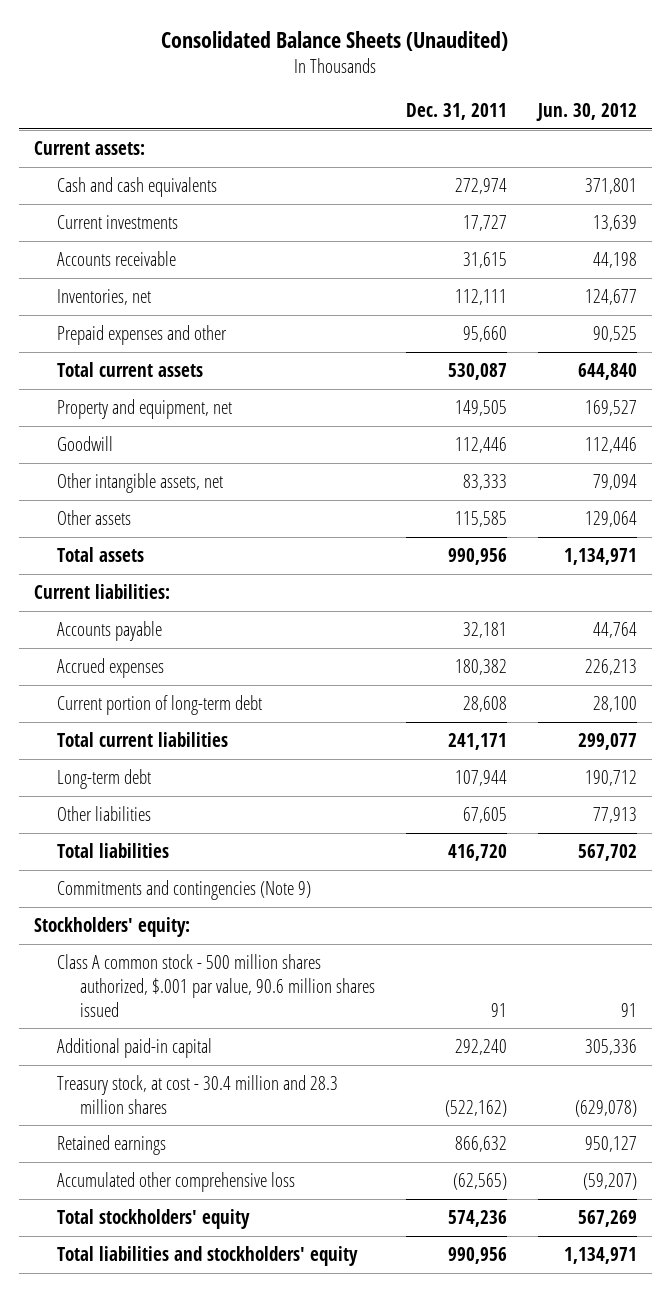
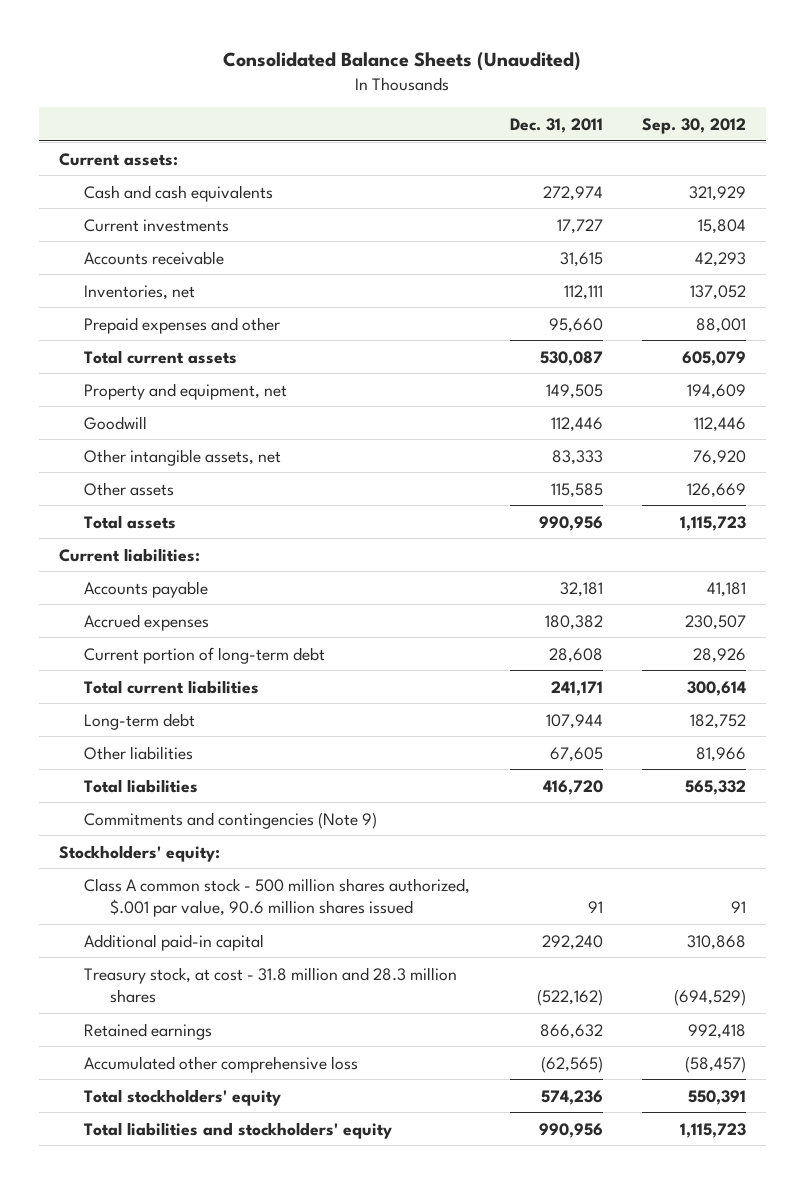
- | Dec. 31, 2011 | Jun. 30, 2012
+ | Dec. 31, 2011 | Sep. 30, 2012
- Treasury stock, at cost - 30.4 million and 28.3 million shares | (522,162) | (629,078)
+ Treasury stock, at cost - 31.8 million and 28.3 million shares | (522,162) | (694,529)

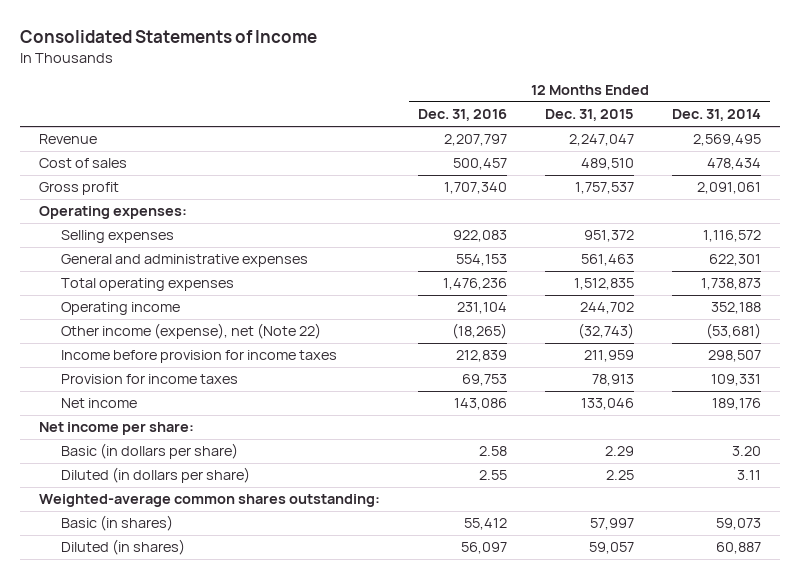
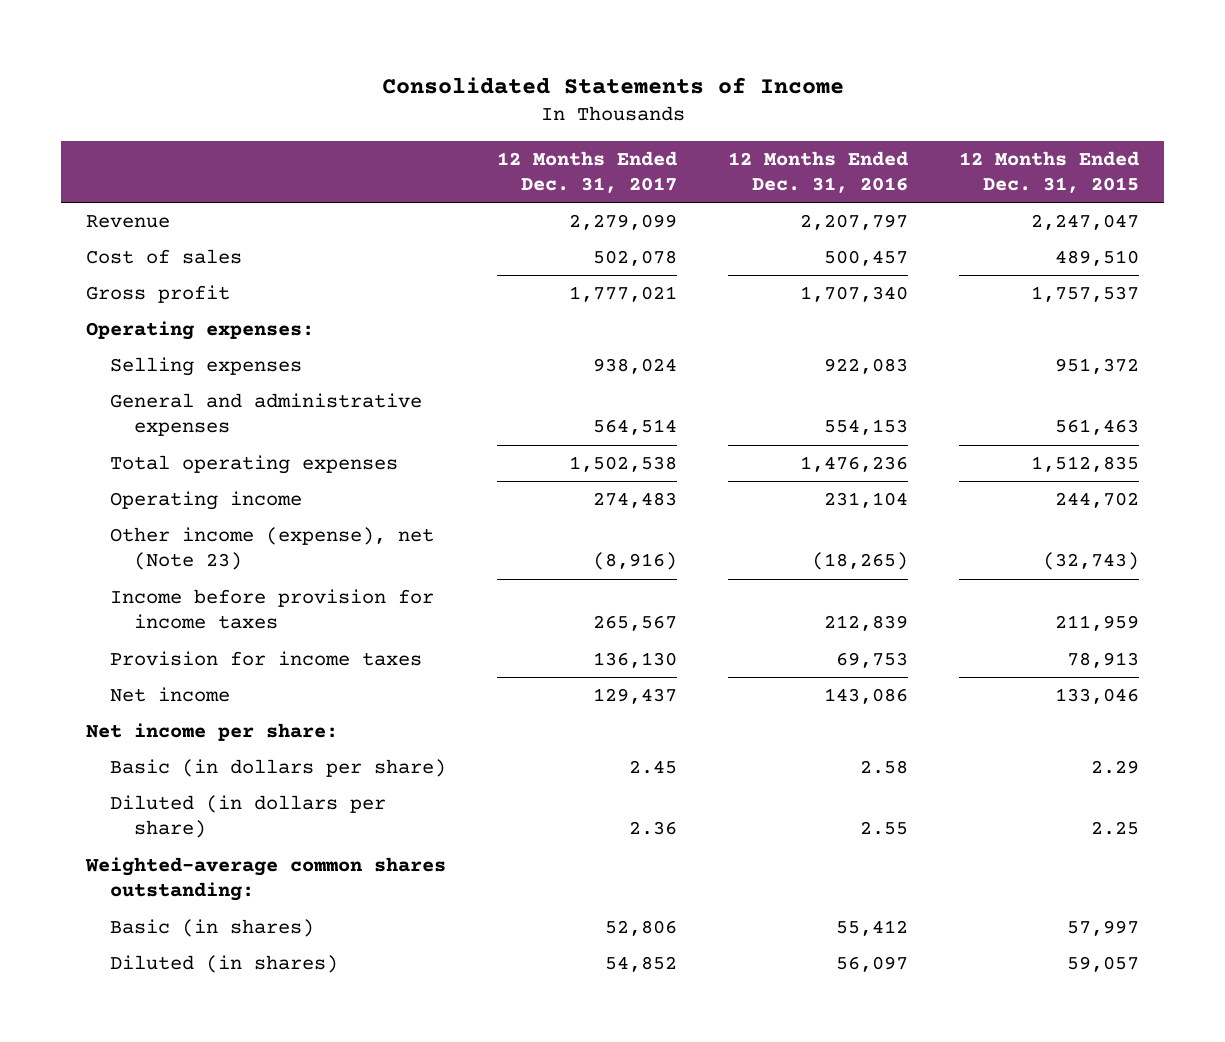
- | 12 Months Ended Dec. 31, 2016 | 12 Months Ended Dec. 31, 2015 | 12 Months Ended Dec. 31, 2014
+ | 12 Months Ended Dec. 31, 2017 | 12 Months Ended Dec. 31, 2016 | 12 Months Ended Dec. 31, 2015
- Other income (expense), net (Note 22) | (18,265) | (32,743) | (53,681)
+ Other income (expense), net (Note 23) | (8,916) | (18,265) | (32,743)

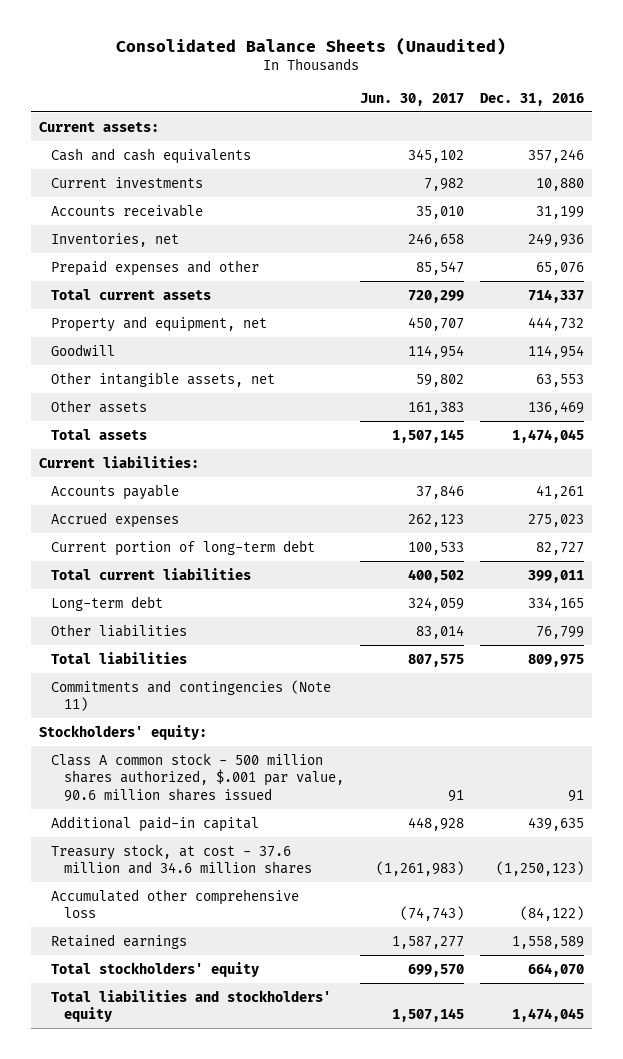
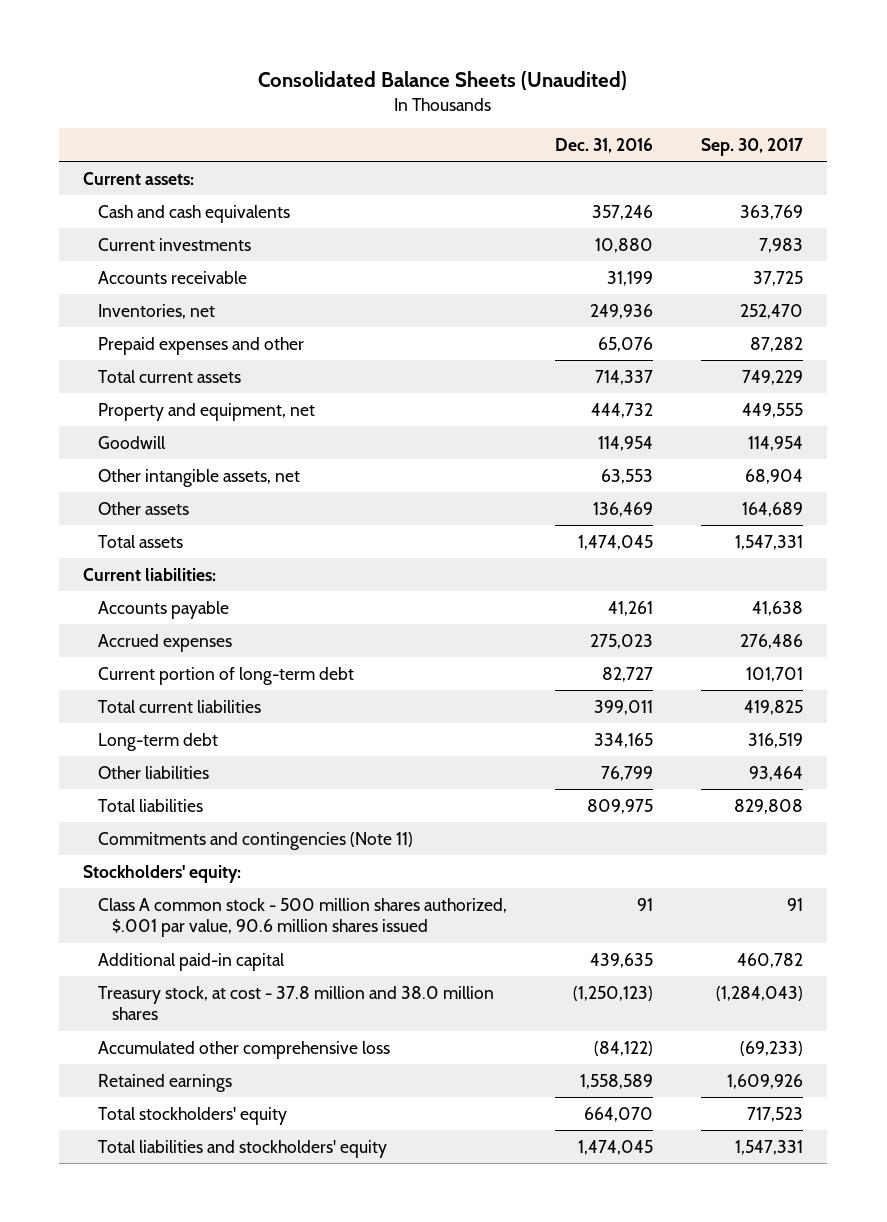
- | Jun. 30, 2017 | Dec. 31, 2016
+ | Dec. 31, 2016 | Sep. 30, 2017
- Treasury stock, at cost - 37.6 million and 34.6 million shares | (1,261,983) | (1,250,123)
+ Treasury stock, at cost - 37.8 million and 38.0 million shares | (1,250,123) | (1,284,043)

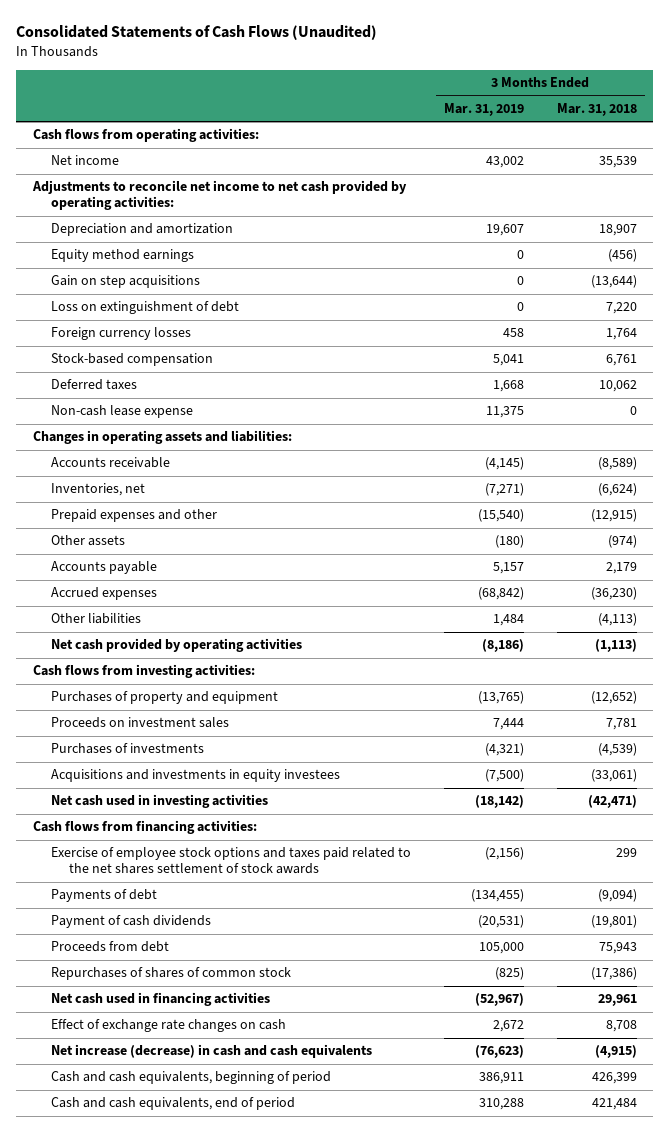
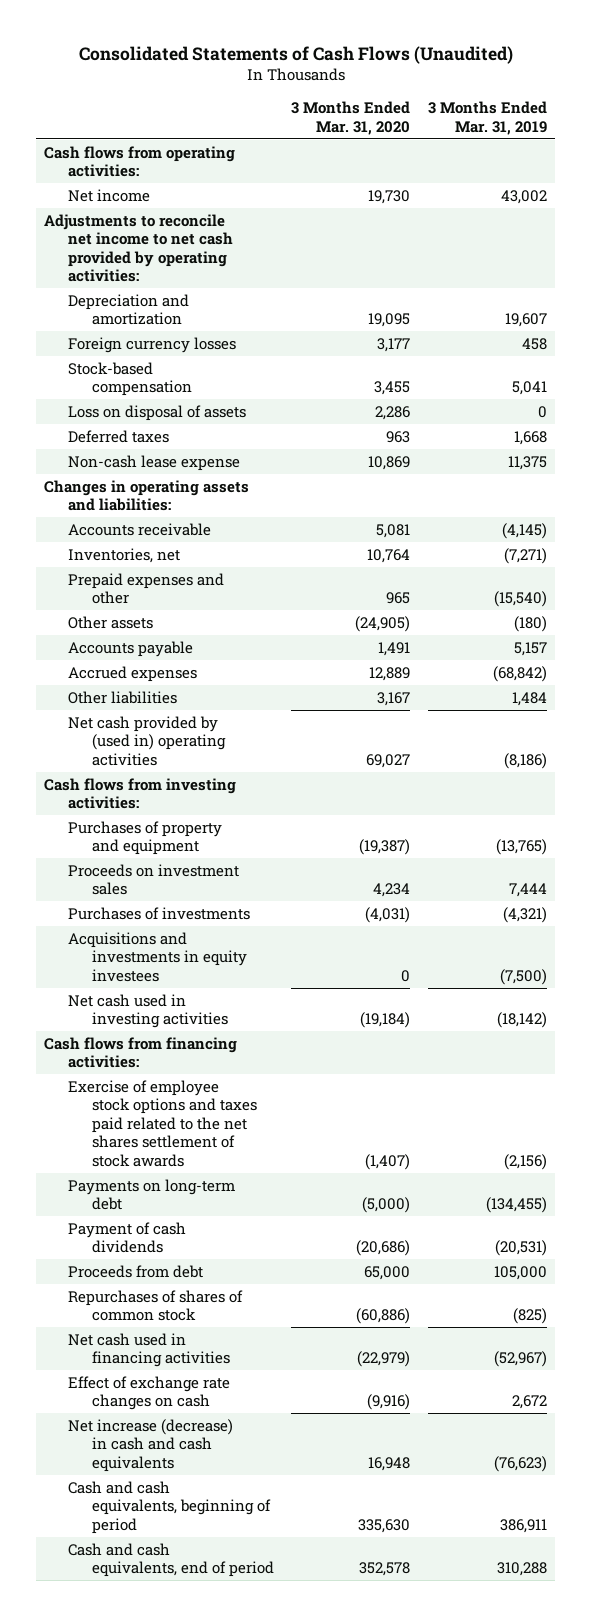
- | 3 Months Ended Mar. 31, 2019 | 3 Months Ended Mar. 31, 2018
+ | 3 Months Ended Mar. 31, 2020 | 3 Months Ended Mar. 31, 2019
- Equity method earnings | 0 | (456)
- Gain on step acquisitions | 0 | (13,644)
- Loss on extinguishment of debt | 0 | 7,220
+ Loss on disposal of assets | 2,286 | 0
- Net cash provided by operating activities | (8,186) | (1,113)
+ Net cash provided by (used in) operating activities | 69,027 | (8,186)
- Payments of debt | (134,455) | (9,094)
+ Payments on long-term debt | (5,000) | (134,455)

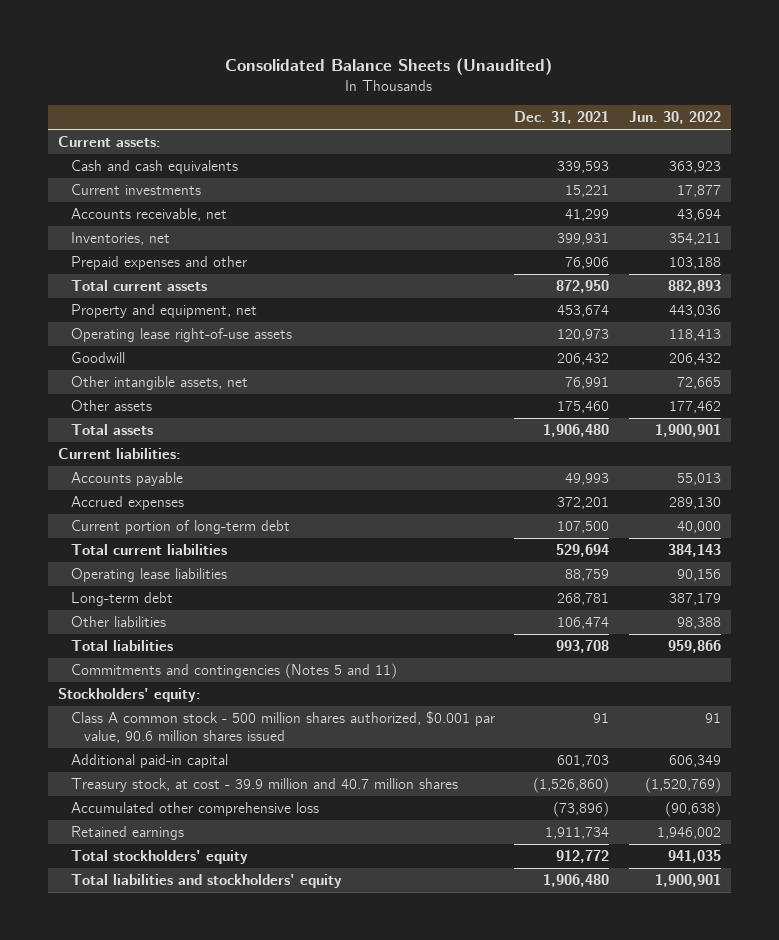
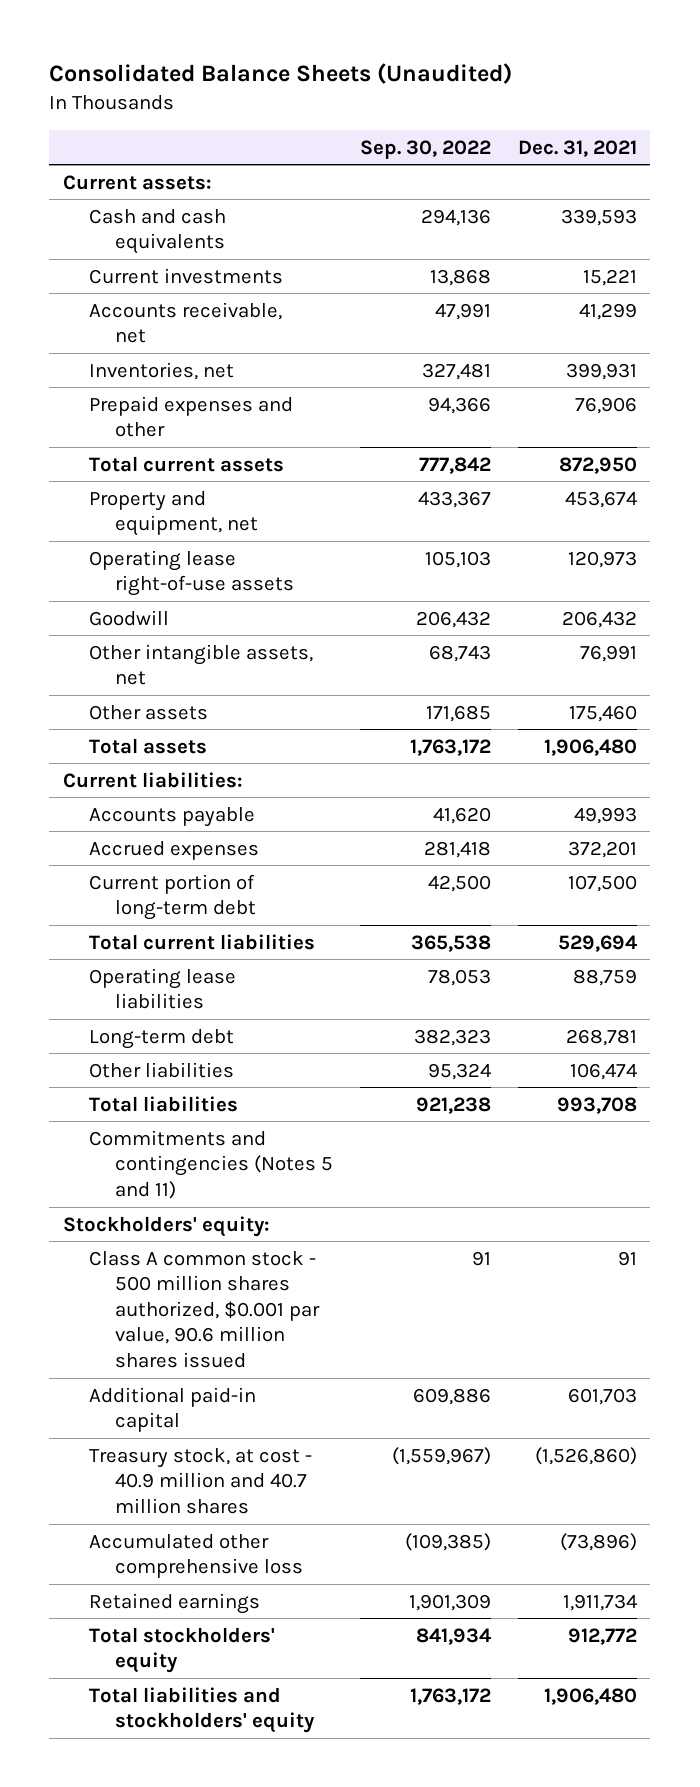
- | Dec. 31, 2021 | Jun. 30, 2022
+ | Sep. 30, 2022 | Dec. 31, 2021
- Treasury stock, at cost - 39.9 million and 40.7 million shares | (1,526,860) | (1,520,769)
+ Treasury stock, at cost - 40.9 million and 40.7 million shares | (1,559,967) | (1,526,860)

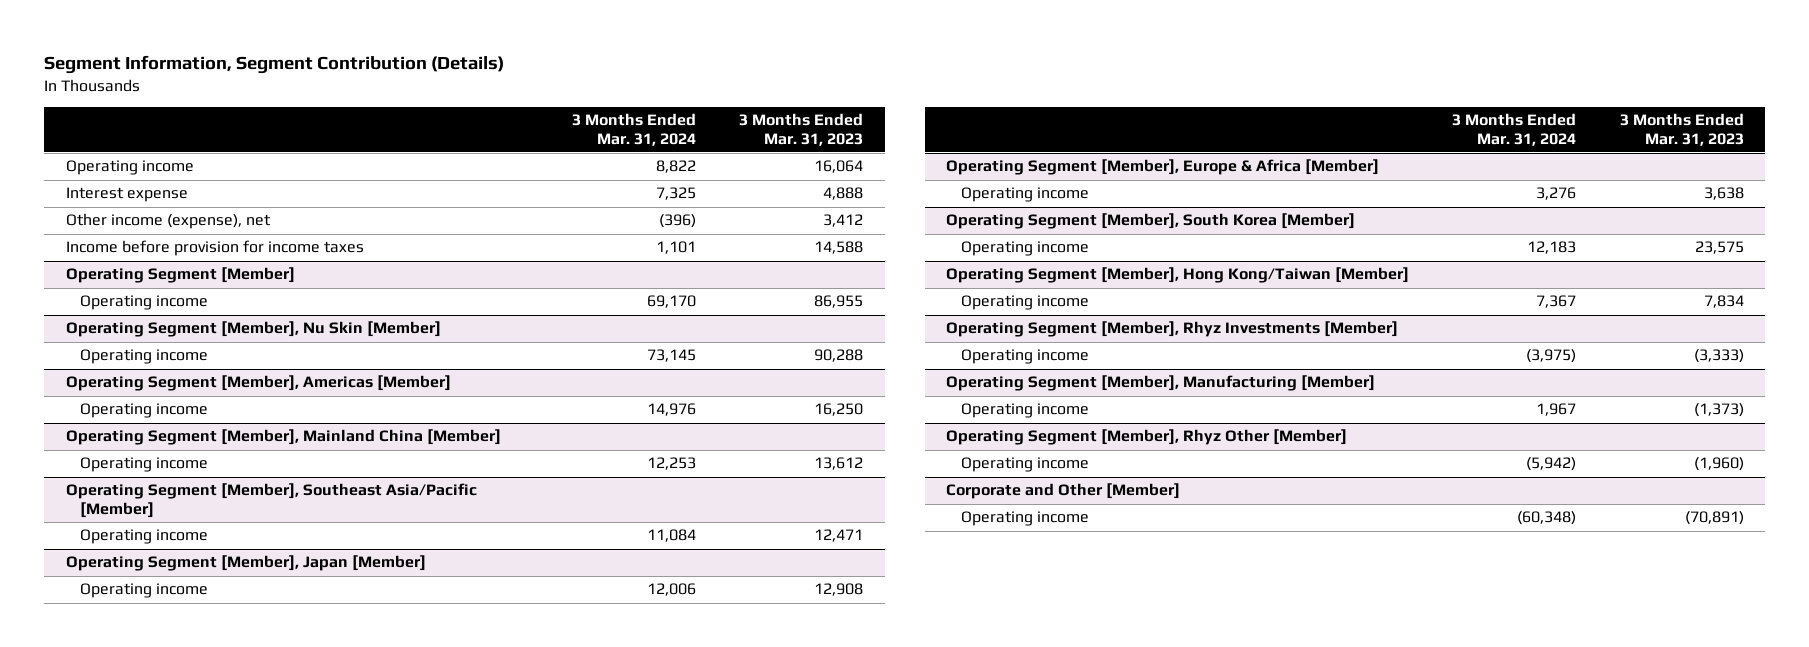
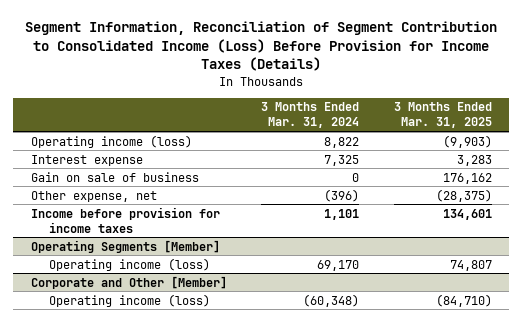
- Segment Information, Segment Contribution (Details)
+ Segment Information, Reconciliation of Segment Contribution to Consolidated Income (Loss) Before Provision for Income Taxes (Details)
- | 3 Months Ended Mar. 31, 2024 | 3 Months Ended Mar. 31, 2023
+ | 3 Months Ended Mar. 31, 2024 | 3 Months Ended Mar. 31, 2025
- Operating income | 8,822 | 16,064
+ Operating income (loss) | 8,822 | (9,903)
- Other income (expense), net | (396) | 3,412
+ Gain on sale of business | 0 | 176,162
+ Other expense, net | (396) | (28,375)
- Operating Segment [Member]
- Operating income | 69,170 | 86,955
- Operating Segment [Member], Nu Skin [Member]
- Operating income | 73,145 | 90,288
- Operating Segment [Member], Americas [Member]
- Operating income | 14,976 | 16,250
- Operating Segment [Member], Mainland China [Member]
- Operating income | 12,253 | 13,612
- Operating Segment [Member], Southeast Asia/Pacific [Member]
- Operating income | 11,084 | 12,471
- Operating Segment [Member], Japan [Member]
- Operating income | 12,006 | 12,908
- Operating Segment [Member], Europe & Africa [Member]
- Operating income | 3,276 | 3,638
- Operating Segment [Member], South Korea [Member]
- Operating income | 12,183 | 23,575
- Operating Segment [Member], Hong Kong/Taiwan [Member]
- Operating income | 7,367 | 7,834
- Operating Segment [Member], Rhyz Investments [Member]
- Operating income | (3,975) | (3,333)
- Operating Segment [Member], Manufacturing [Member]
- Operating income | 1,967 | (1,373)
- Operating Segment [Member], Rhyz Other [Member]
- Operating income | (5,942) | (1,960)
+ Operating Segments [Member]
+ Operating income (loss) | 69,170 | 74,807
@ Corporate and Other [Member]
- Operating income | (60,348) | (70,891)
+ Operating income (loss) | (60,348) | (84,710)

